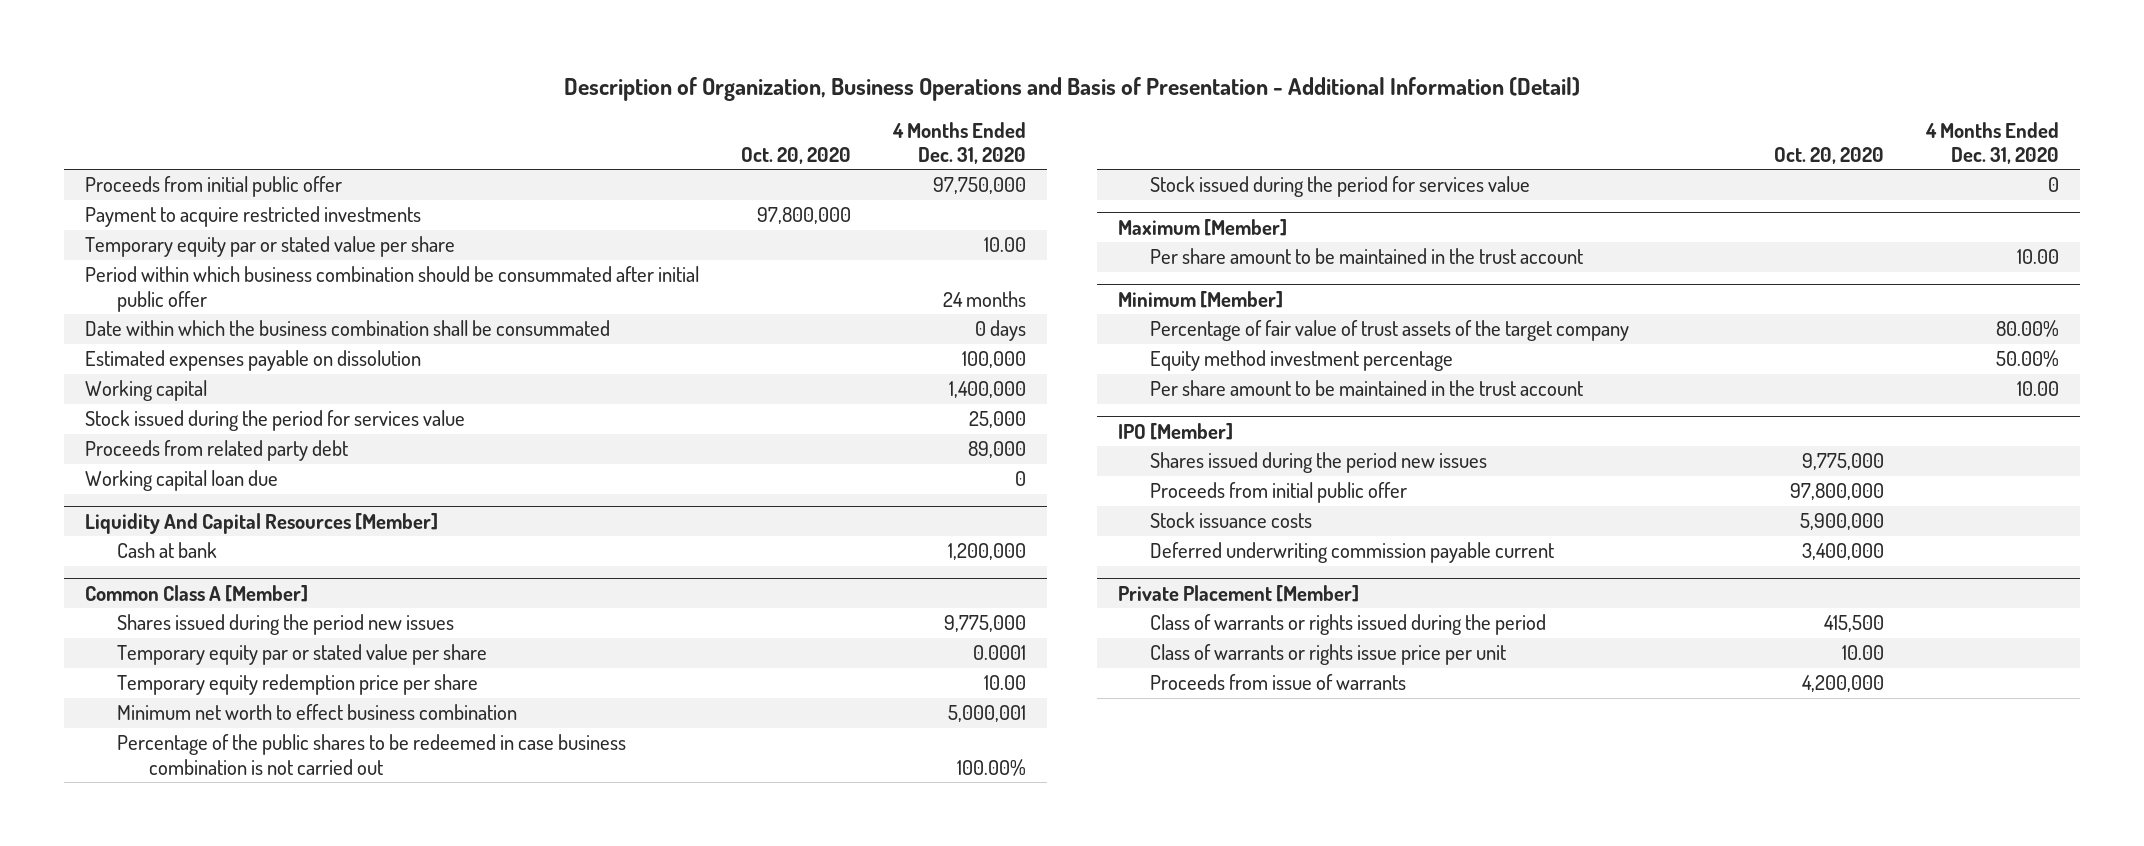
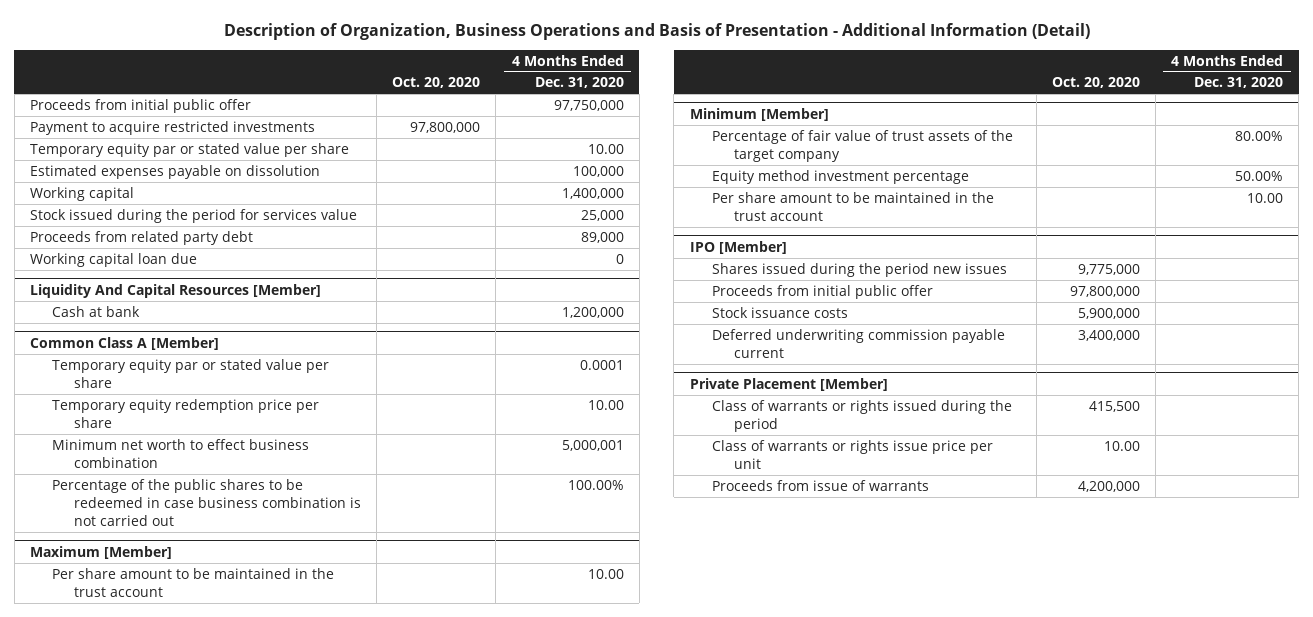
- Period within which business combination should be consummated after initial public offer | | 24 months
- Date within which the business combination shall be consummated | | 0 days
@ Common Class A [Member]
- Shares issued during the period new issues | | 9,775,000
- Stock issued during the period for services value | | 0

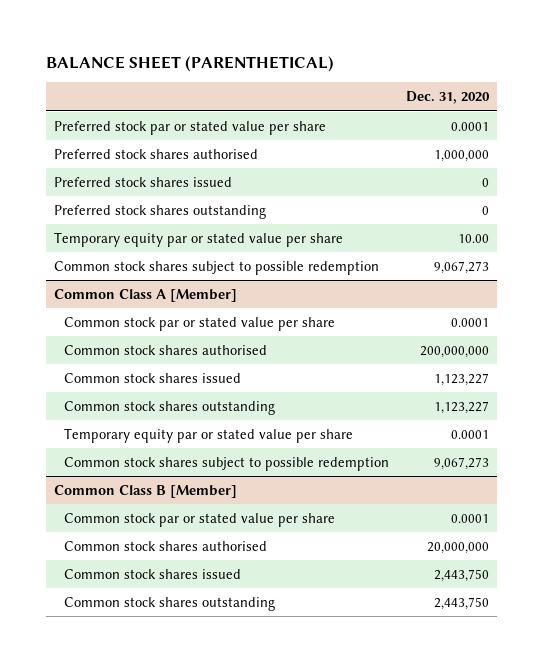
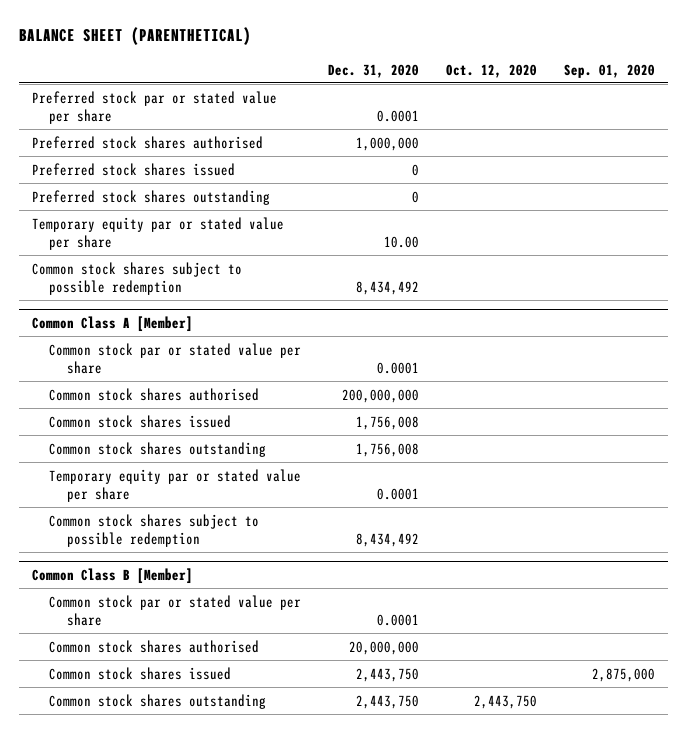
- | Dec. 31, 2020
+ | Dec. 31, 2020 | Oct. 12, 2020 | Sep. 01, 2020
- Common stock shares subject to possible redemption | 9,067,273
+ Common stock shares subject to possible redemption | 8,434,492 | |
@ Common Class A [Member]
- Common stock shares issued | 1,123,227
- Common stock shares outstanding | 1,123,227
+ Common stock shares issued | 1,756,008 | |
+ Common stock shares outstanding | 1,756,008 | |
- Common stock shares subject to possible redemption | 9,067,273
+ Common stock shares subject to possible redemption | 8,434,492 | |

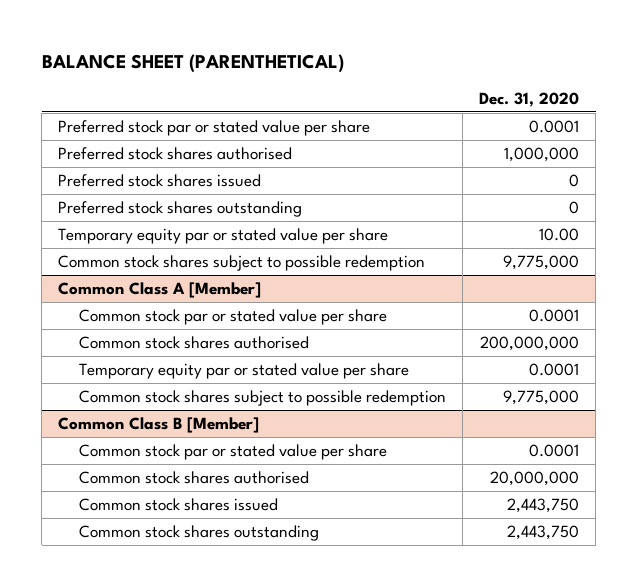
- | Dec. 31, 2020 | Oct. 12, 2020 | Sep. 01, 2020
+ | Dec. 31, 2020
- Common stock shares subject to possible redemption | 8,434,492 | |
+ Common stock shares subject to possible redemption | 9,775,000
@ Common Class A [Member]
- Common stock shares issued | 1,756,008 | |
- Common stock shares outstanding | 1,756,008 | |
- Common stock shares subject to possible redemption | 8,434,492 | |
+ Common stock shares subject to possible redemption | 9,775,000

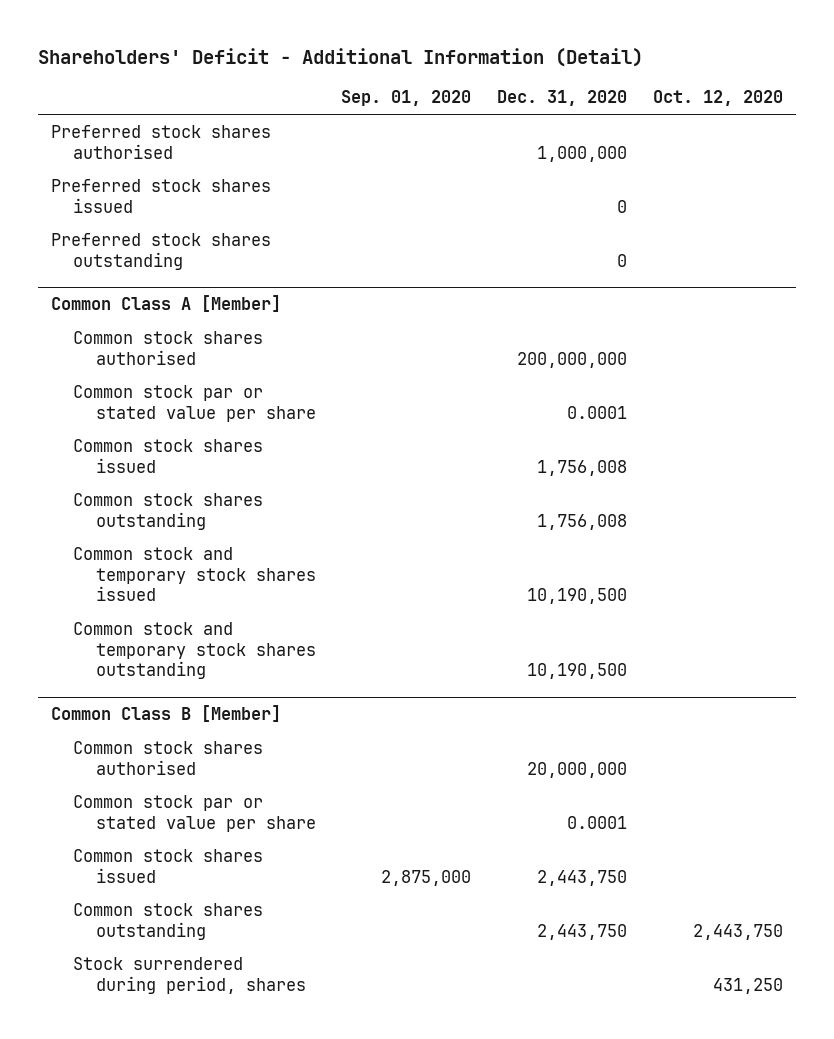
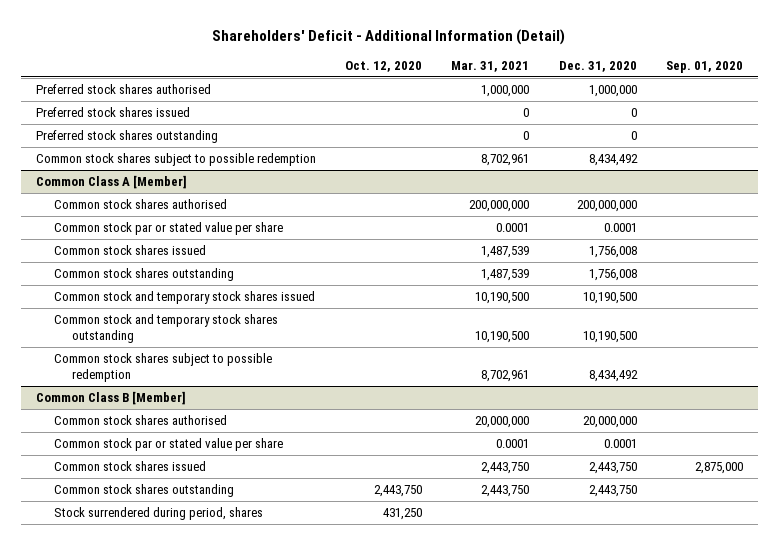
- | Sep. 01, 2020 | Dec. 31, 2020 | Oct. 12, 2020
+ | Oct. 12, 2020 | Mar. 31, 2021 | Dec. 31, 2020 | Sep. 01, 2020
+ Common stock shares subject to possible redemption | | 8,702,961 | 8,434,492 |
@ Common Class A [Member]
+ Common stock shares subject to possible redemption | | 8,702,961 | 8,434,492 |

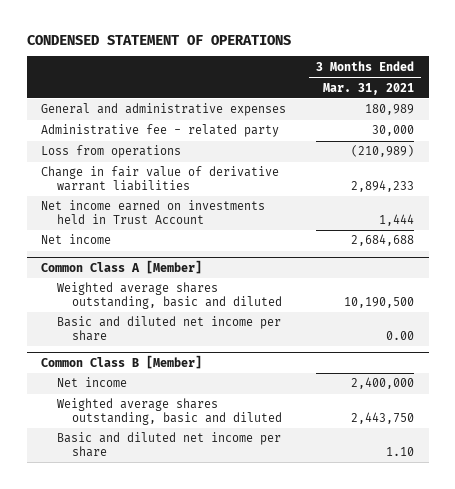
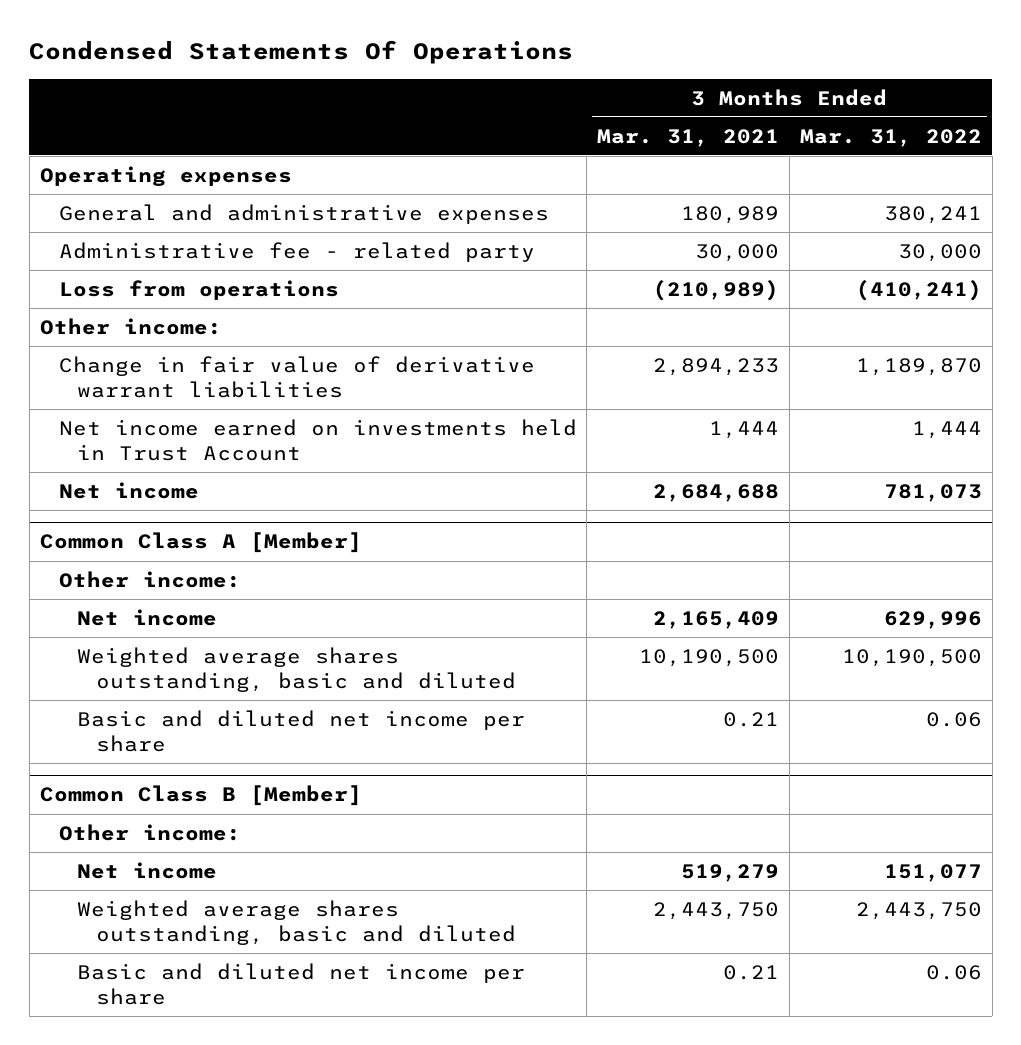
- CONDENSED STATEMENT OF OPERATIONS
+ Condensed Statements Of Operations
- | 3 Months Ended Mar. 31, 2021
+ | 3 Months Ended Mar. 31, 2021 | 3 Months Ended Mar. 31, 2022
+ Operating expenses
+ Other income:
@ Common Class A [Member]
+ Other income:
+ Net income | 2,165,409 | 629,996
- Basic and diluted net income per share | 0.00
+ Basic and diluted net income per share | 0.21 | 0.06
@ Common Class B [Member]
- Net income | 2,400,000
+ Other income:
+ Net income | 519,279 | 151,077
- Basic and diluted net income per share | 1.10
+ Basic and diluted net income per share | 0.21 | 0.06

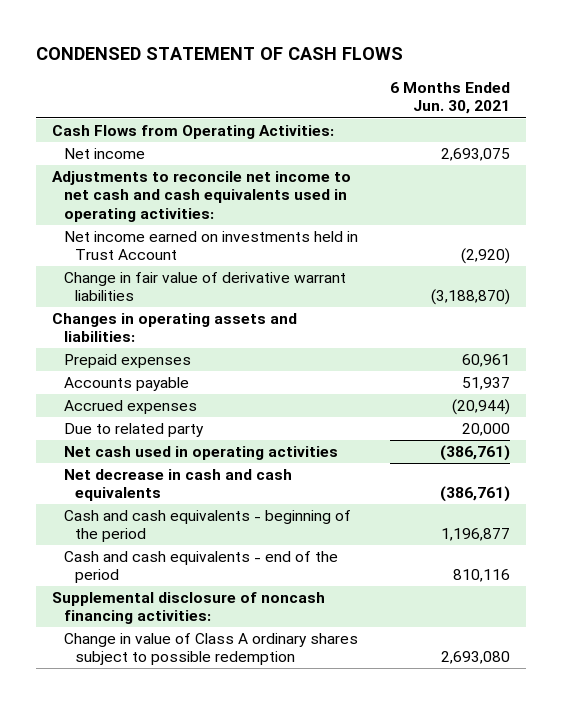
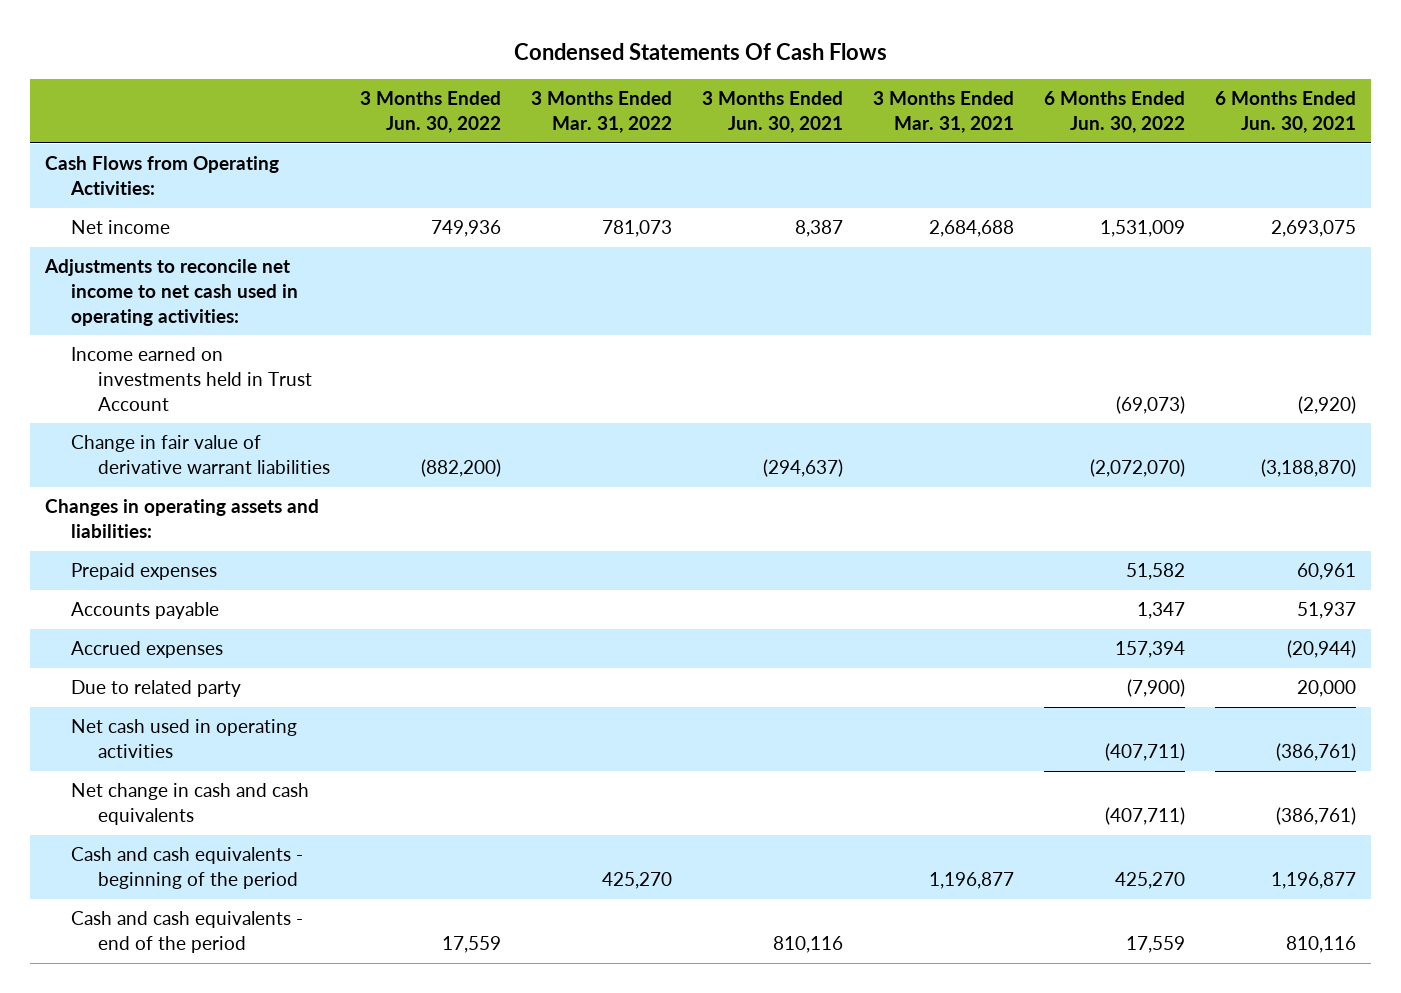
- CONDENSED STATEMENT OF CASH FLOWS
+ Condensed Statements Of Cash Flows
- | 6 Months Ended Jun. 30, 2021
+ | 3 Months Ended Jun. 30, 2022 | 3 Months Ended Mar. 31, 2022 | 3 Months Ended Jun. 30, 2021 | 3 Months Ended Mar. 31, 2021 | 6 Months Ended Jun. 30, 2022 | 6 Months Ended Jun. 30, 2021
- Adjustments to reconcile net income to net cash and cash equivalents used in operating activities:
- Net income earned on investments held in Trust Account | (2,920)
+ Adjustments to reconcile net income to net cash used in operating activities:
+ Income earned on investments held in Trust Account | | | | | (69,073) | (2,920)
- Net decrease in cash and cash equivalents | (386,761)
+ Net change in cash and cash equivalents | | | | | (407,711) | (386,761)
- Supplemental disclosure of noncash financing activities:
- Change in value of Class A ordinary shares subject to possible redemption | 2,693,080

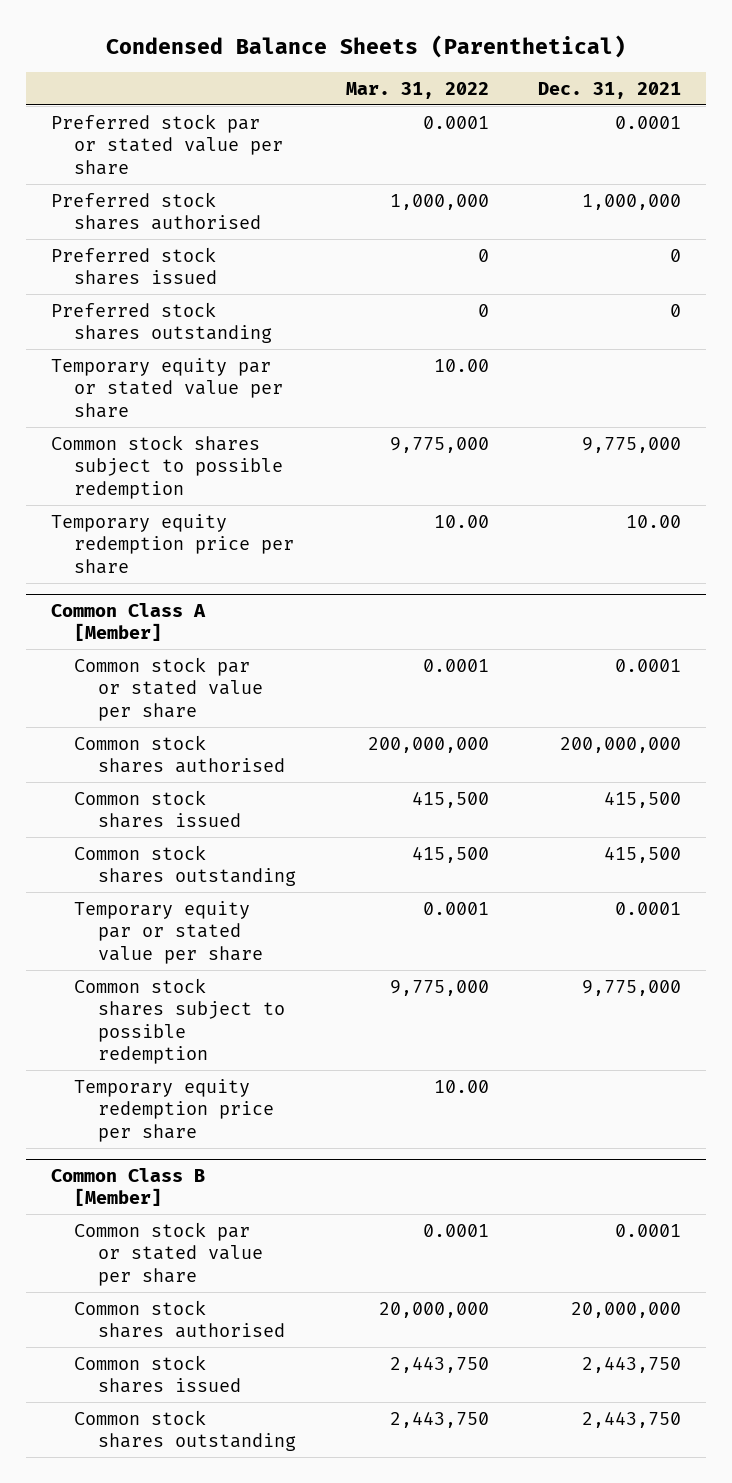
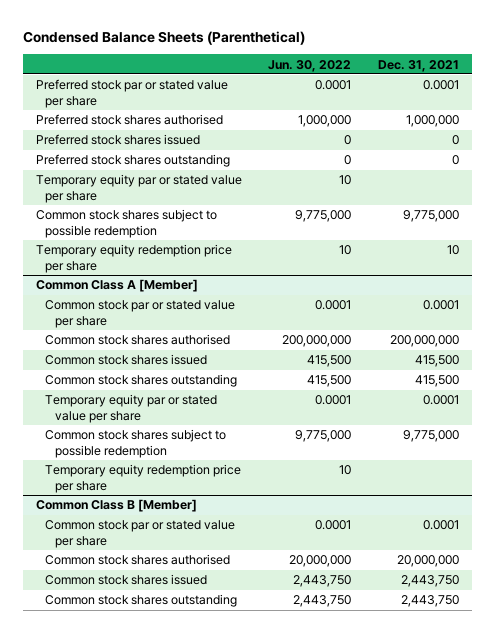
- | Mar. 31, 2022 | Dec. 31, 2021
+ | Jun. 30, 2022 | Dec. 31, 2021
- Temporary equity redemption price per share | 10.00 | 10.00
+ Temporary equity redemption price per share | 10 | 10

